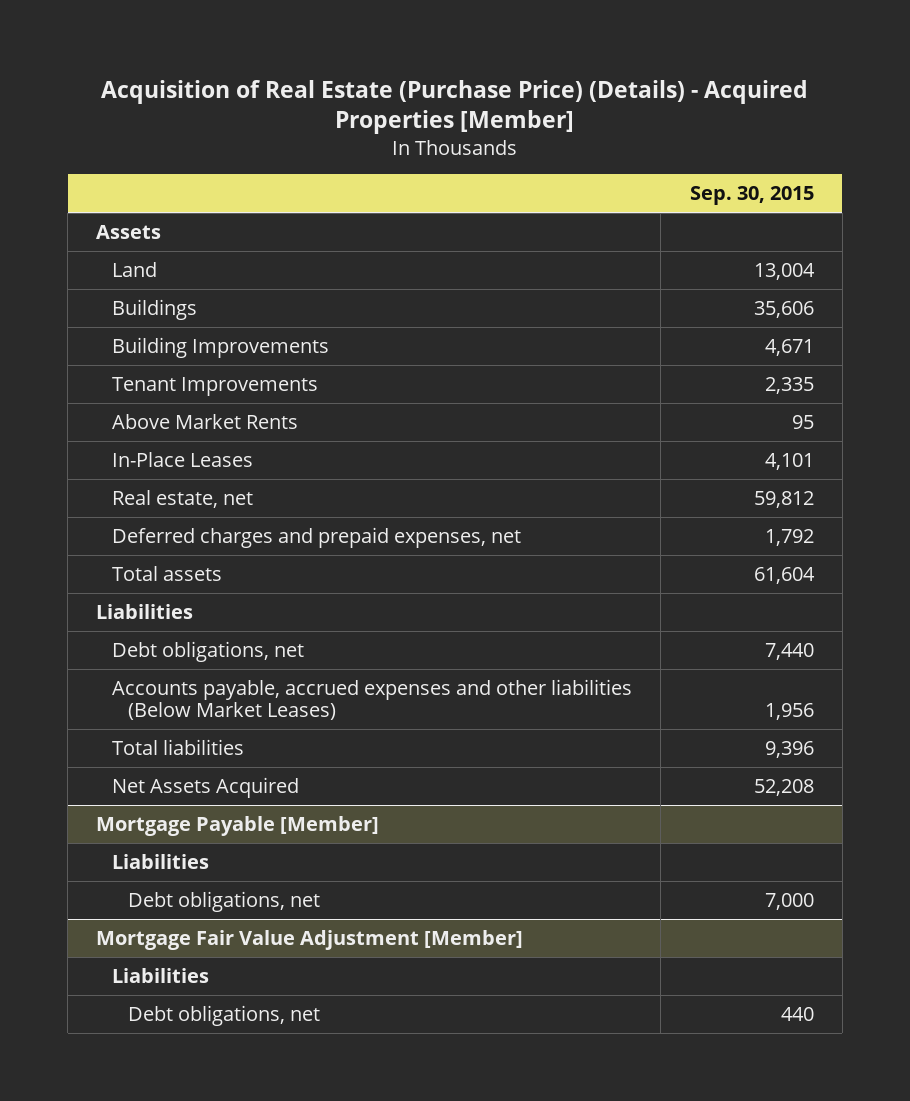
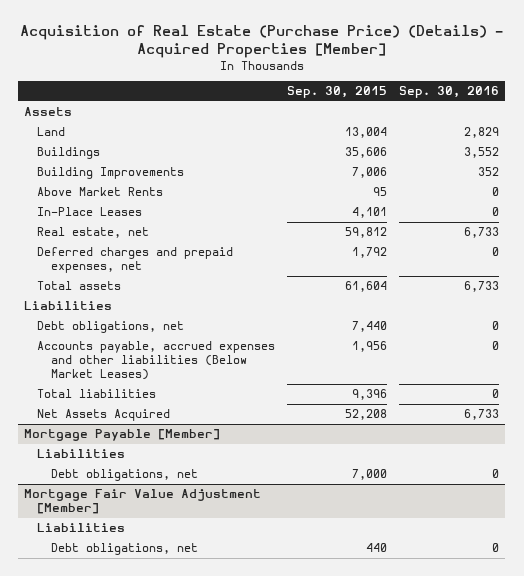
- | Sep. 30, 2015
+ | Sep. 30, 2015 | Sep. 30, 2016
- Building Improvements | 4,671
- Tenant Improvements | 2,335
+ Building Improvements | 7,006 | 352

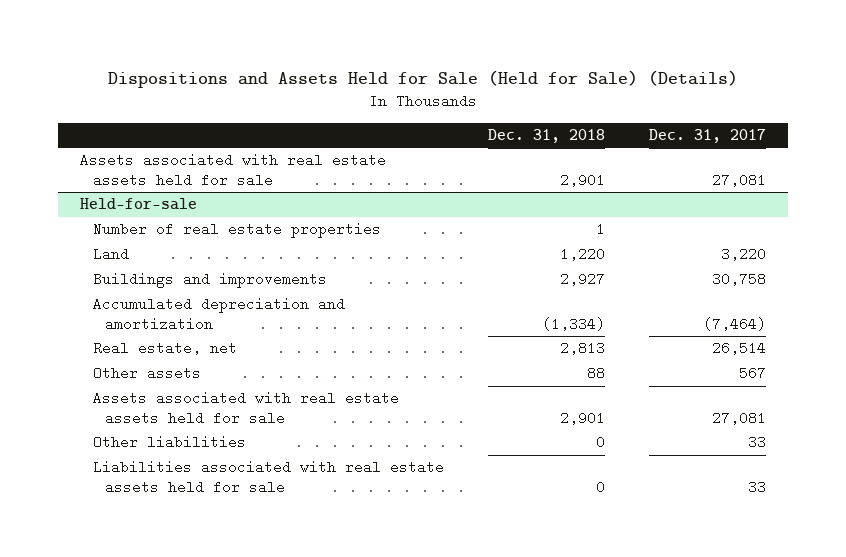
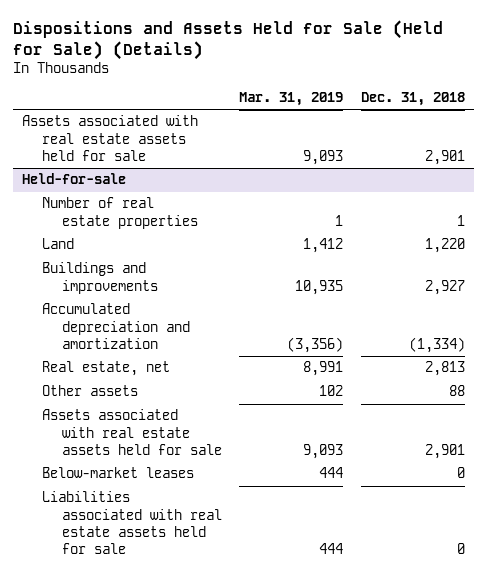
- | Dec. 31, 2018 | Dec. 31, 2017
+ | Mar. 31, 2019 | Dec. 31, 2018
@ Held-for-sale
- Other liabilities | 0 | 33
+ Below-market leases | 444 | 0

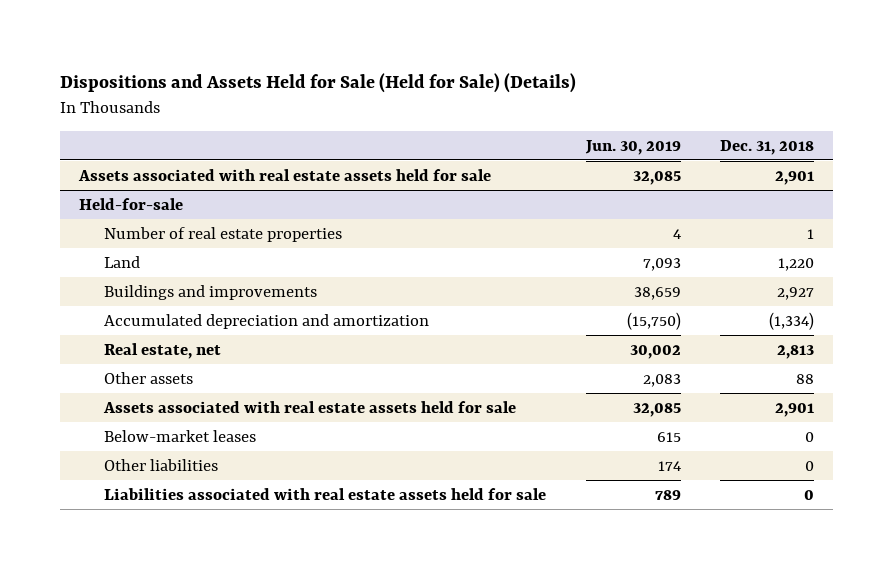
- | Mar. 31, 2019 | Dec. 31, 2018
+ | Jun. 30, 2019 | Dec. 31, 2018
@ Held-for-sale
+ Other liabilities | 174 | 0

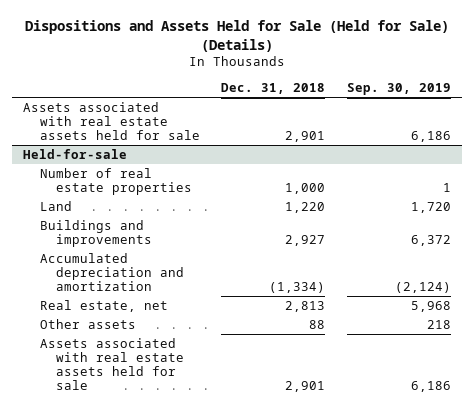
- | Jun. 30, 2019 | Dec. 31, 2018
+ | Dec. 31, 2018 | Sep. 30, 2019
@ Held-for-sale
- Number of real estate properties | 4 | 1
+ Number of real estate properties | 1,000 | 1
- Below-market leases | 615 | 0
- Other liabilities | 174 | 0
- Liabilities associated with real estate assets held for sale | 789 | 0

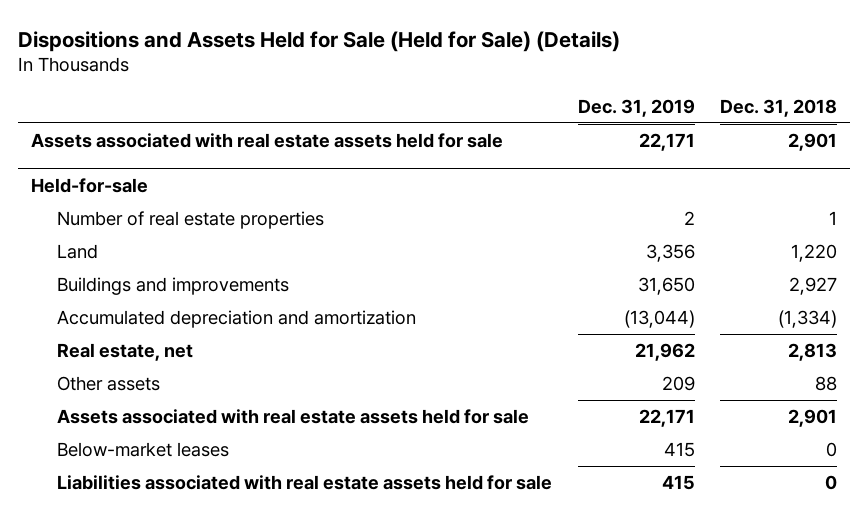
- | Dec. 31, 2018 | Sep. 30, 2019
+ | Dec. 31, 2019 | Dec. 31, 2018
@ Held-for-sale
- Number of real estate properties | 1,000 | 1
+ Number of real estate properties | 2 | 1
+ Below-market leases | 415 | 0
+ Liabilities associated with real estate assets held for sale | 415 | 0

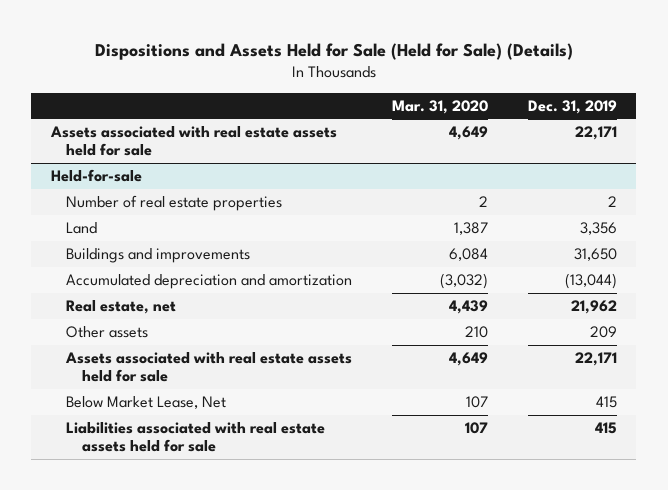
- | Dec. 31, 2019 | Dec. 31, 2018
+ | Mar. 31, 2020 | Dec. 31, 2019
@ Held-for-sale
- Below-market leases | 415 | 0
+ Below Market Lease, Net | 107 | 415

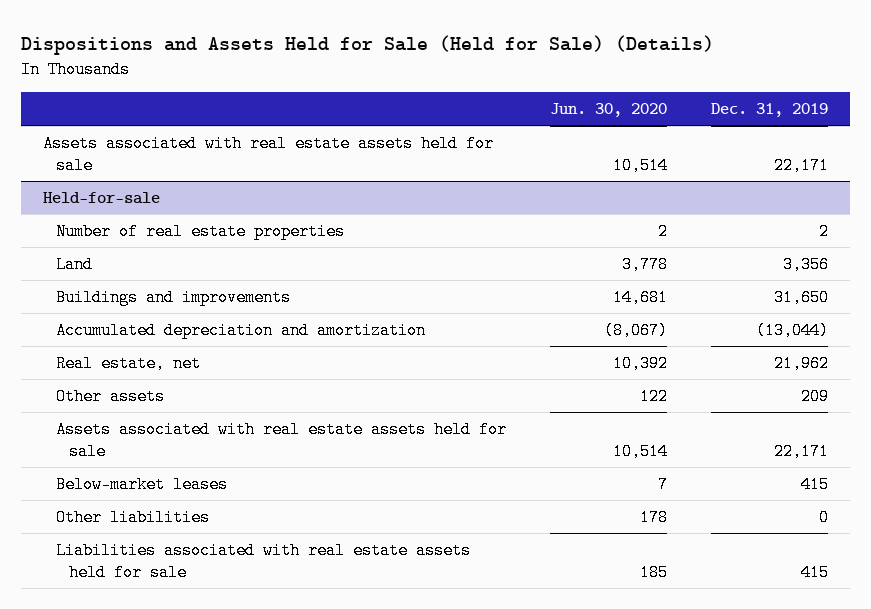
- | Mar. 31, 2020 | Dec. 31, 2019
+ | Jun. 30, 2020 | Dec. 31, 2019
@ Held-for-sale
- Below Market Lease, Net | 107 | 415
+ Below-market leases | 7 | 415
+ Other liabilities | 178 | 0

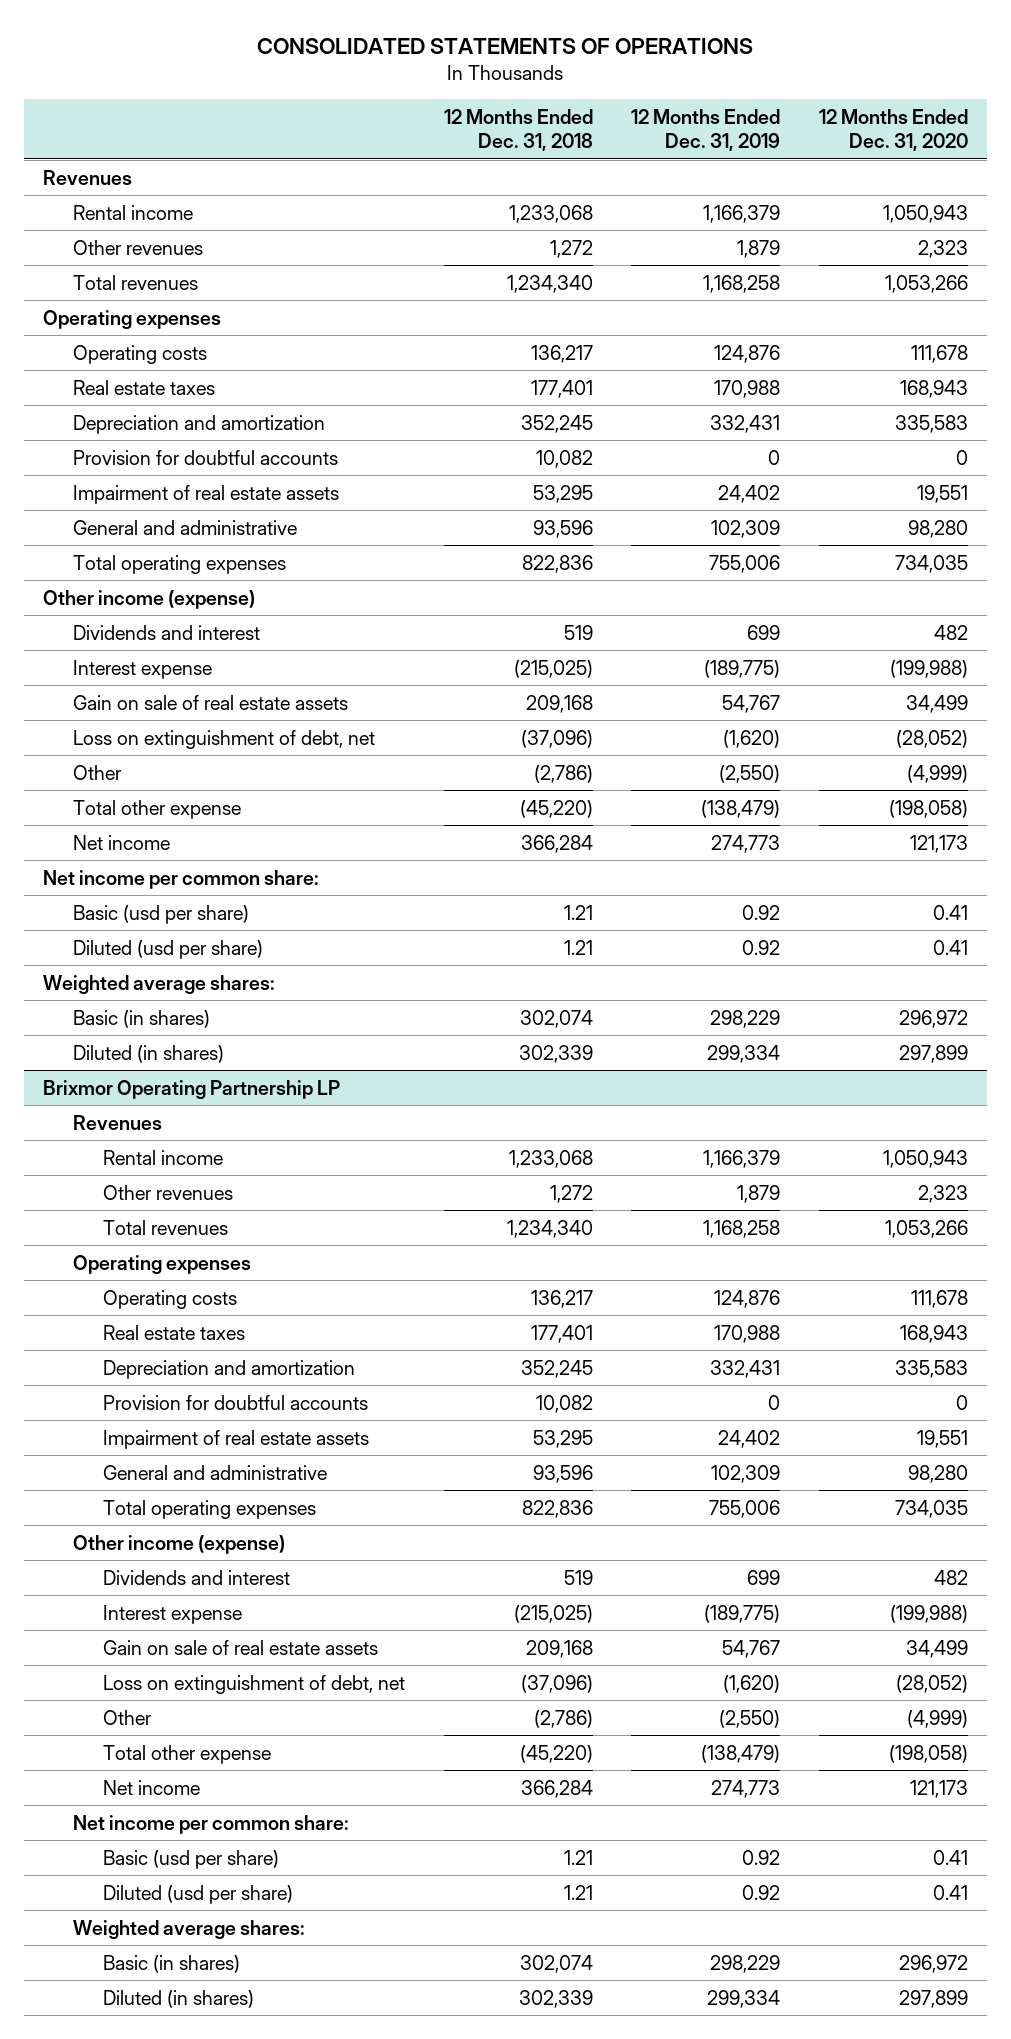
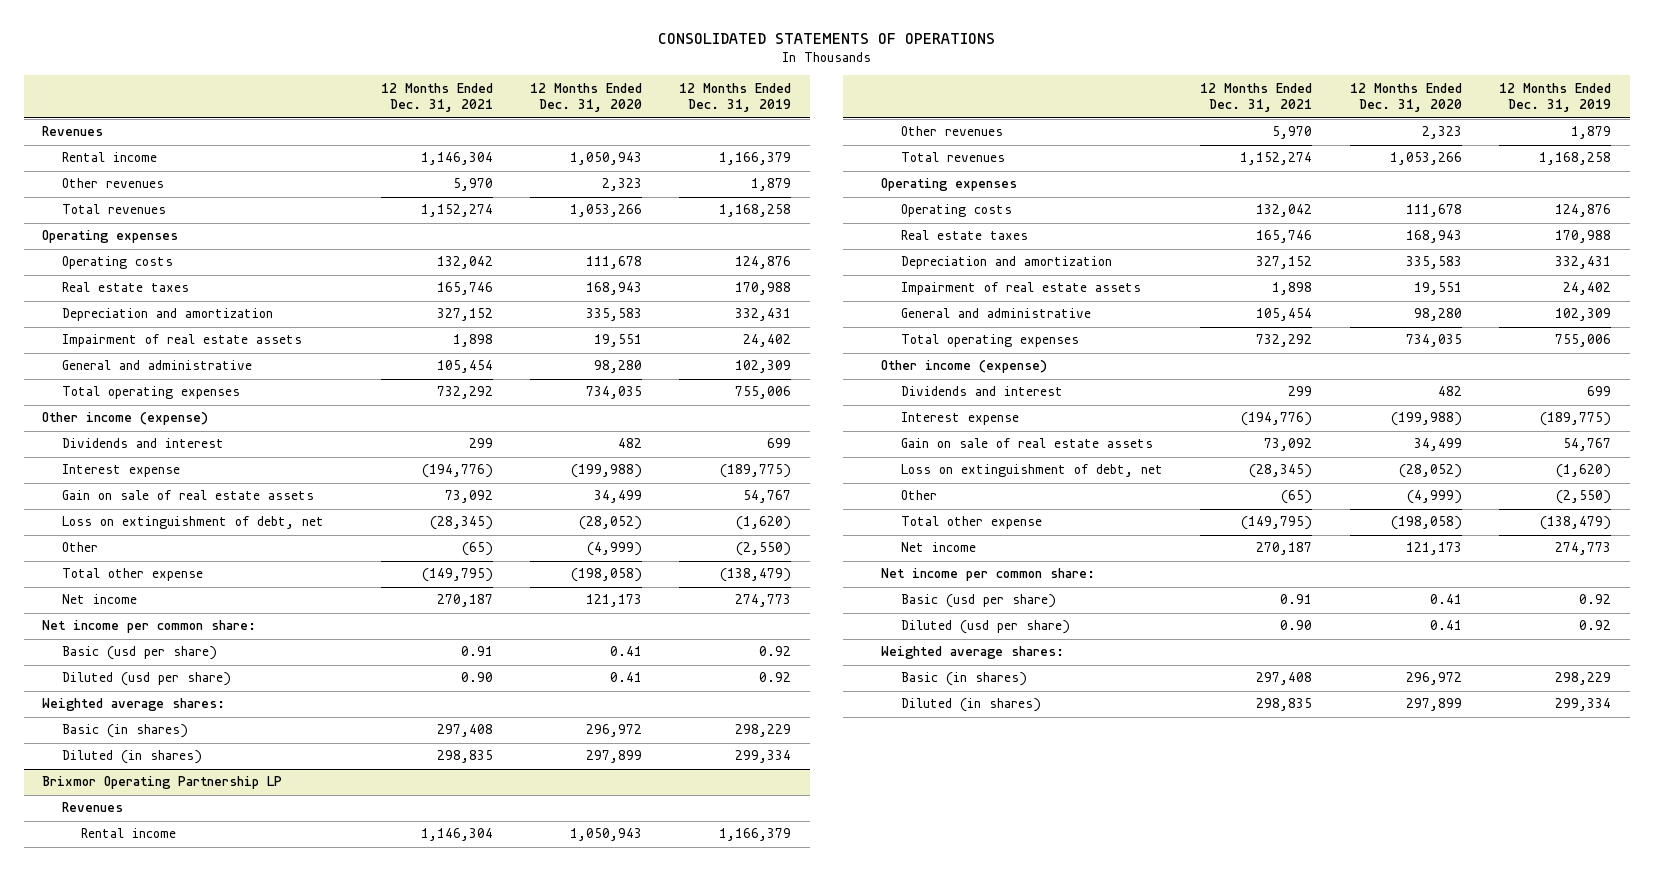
- | 12 Months Ended Dec. 31, 2018 | 12 Months Ended Dec. 31, 2019 | 12 Months Ended Dec. 31, 2020
+ | 12 Months Ended Dec. 31, 2021 | 12 Months Ended Dec. 31, 2020 | 12 Months Ended Dec. 31, 2019
- Provision for doubtful accounts | 10,082 | 0 | 0
@ Brixmor Operating Partnership LP
- Provision for doubtful accounts | 10,082 | 0 | 0

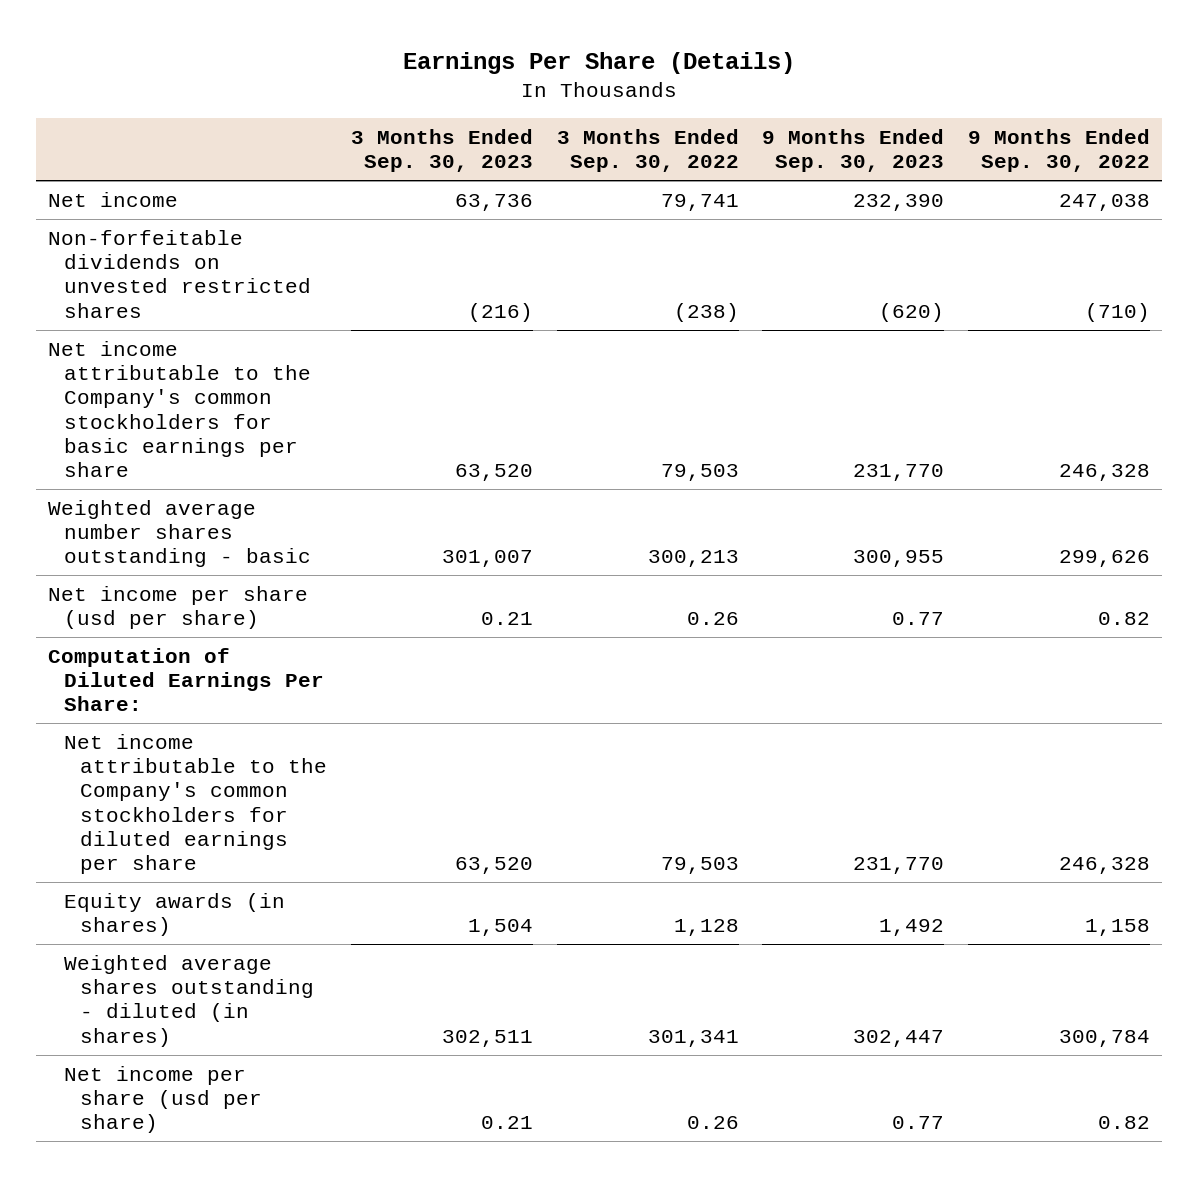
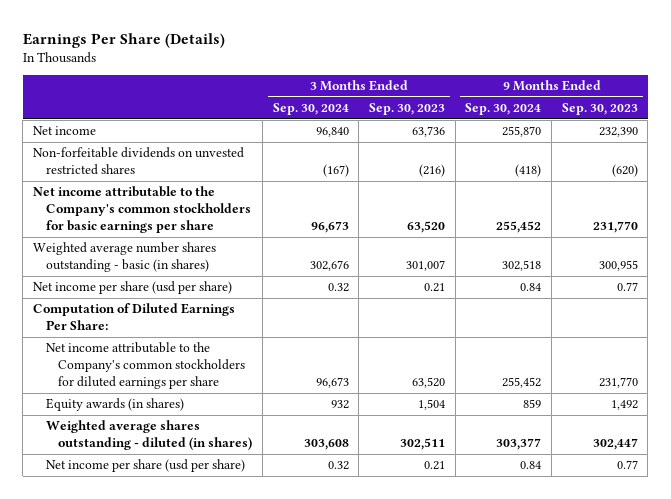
- | 3 Months Ended Sep. 30, 2023 | 3 Months Ended Sep. 30, 2022 | 9 Months Ended Sep. 30, 2023 | 9 Months Ended Sep. 30, 2022
+ | 3 Months Ended Sep. 30, 2024 | 3 Months Ended Sep. 30, 2023 | 9 Months Ended Sep. 30, 2024 | 9 Months Ended Sep. 30, 2023
- Weighted average number shares outstanding - basic | 301,007 | 300,213 | 300,955 | 299,626
+ Weighted average number shares outstanding - basic (in shares) | 302,676 | 301,007 | 302,518 | 300,955

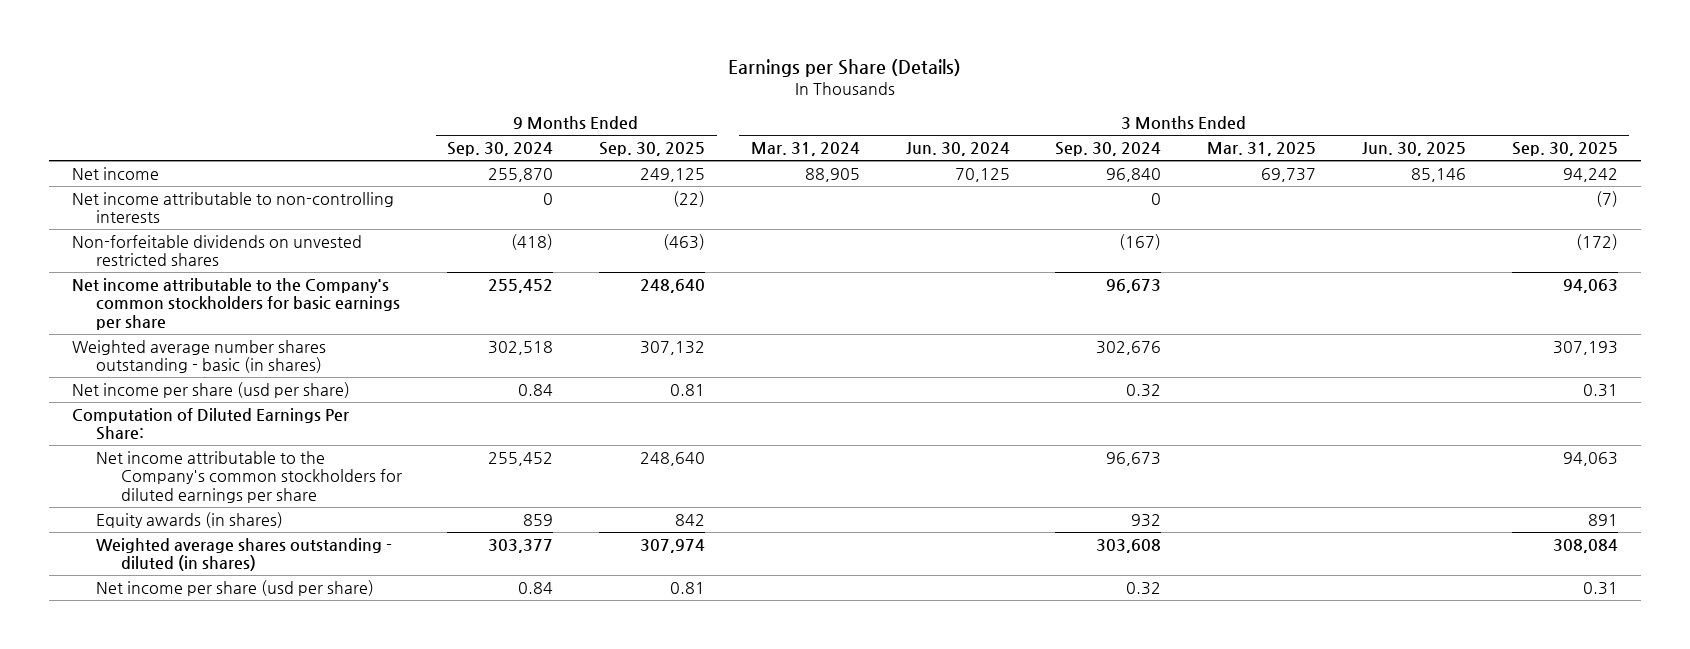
- Earnings Per Share (Details)
+ Earnings per Share (Details)
- | 3 Months Ended Sep. 30, 2024 | 3 Months Ended Sep. 30, 2023 | 9 Months Ended Sep. 30, 2024 | 9 Months Ended Sep. 30, 2023
+ | 9 Months Ended Sep. 30, 2024 | 9 Months Ended Sep. 30, 2025 | 3 Months Ended Mar. 31, 2024 | 3 Months Ended Jun. 30, 2024 | 3 Months Ended Sep. 30, 2024 | 3 Months Ended Mar. 31, 2025 | 3 Months Ended Jun. 30, 2025 | 3 Months Ended Sep. 30, 2025
+ Net income attributable to non-controlling interests | 0 | (22) | | | 0 | | | (7)

